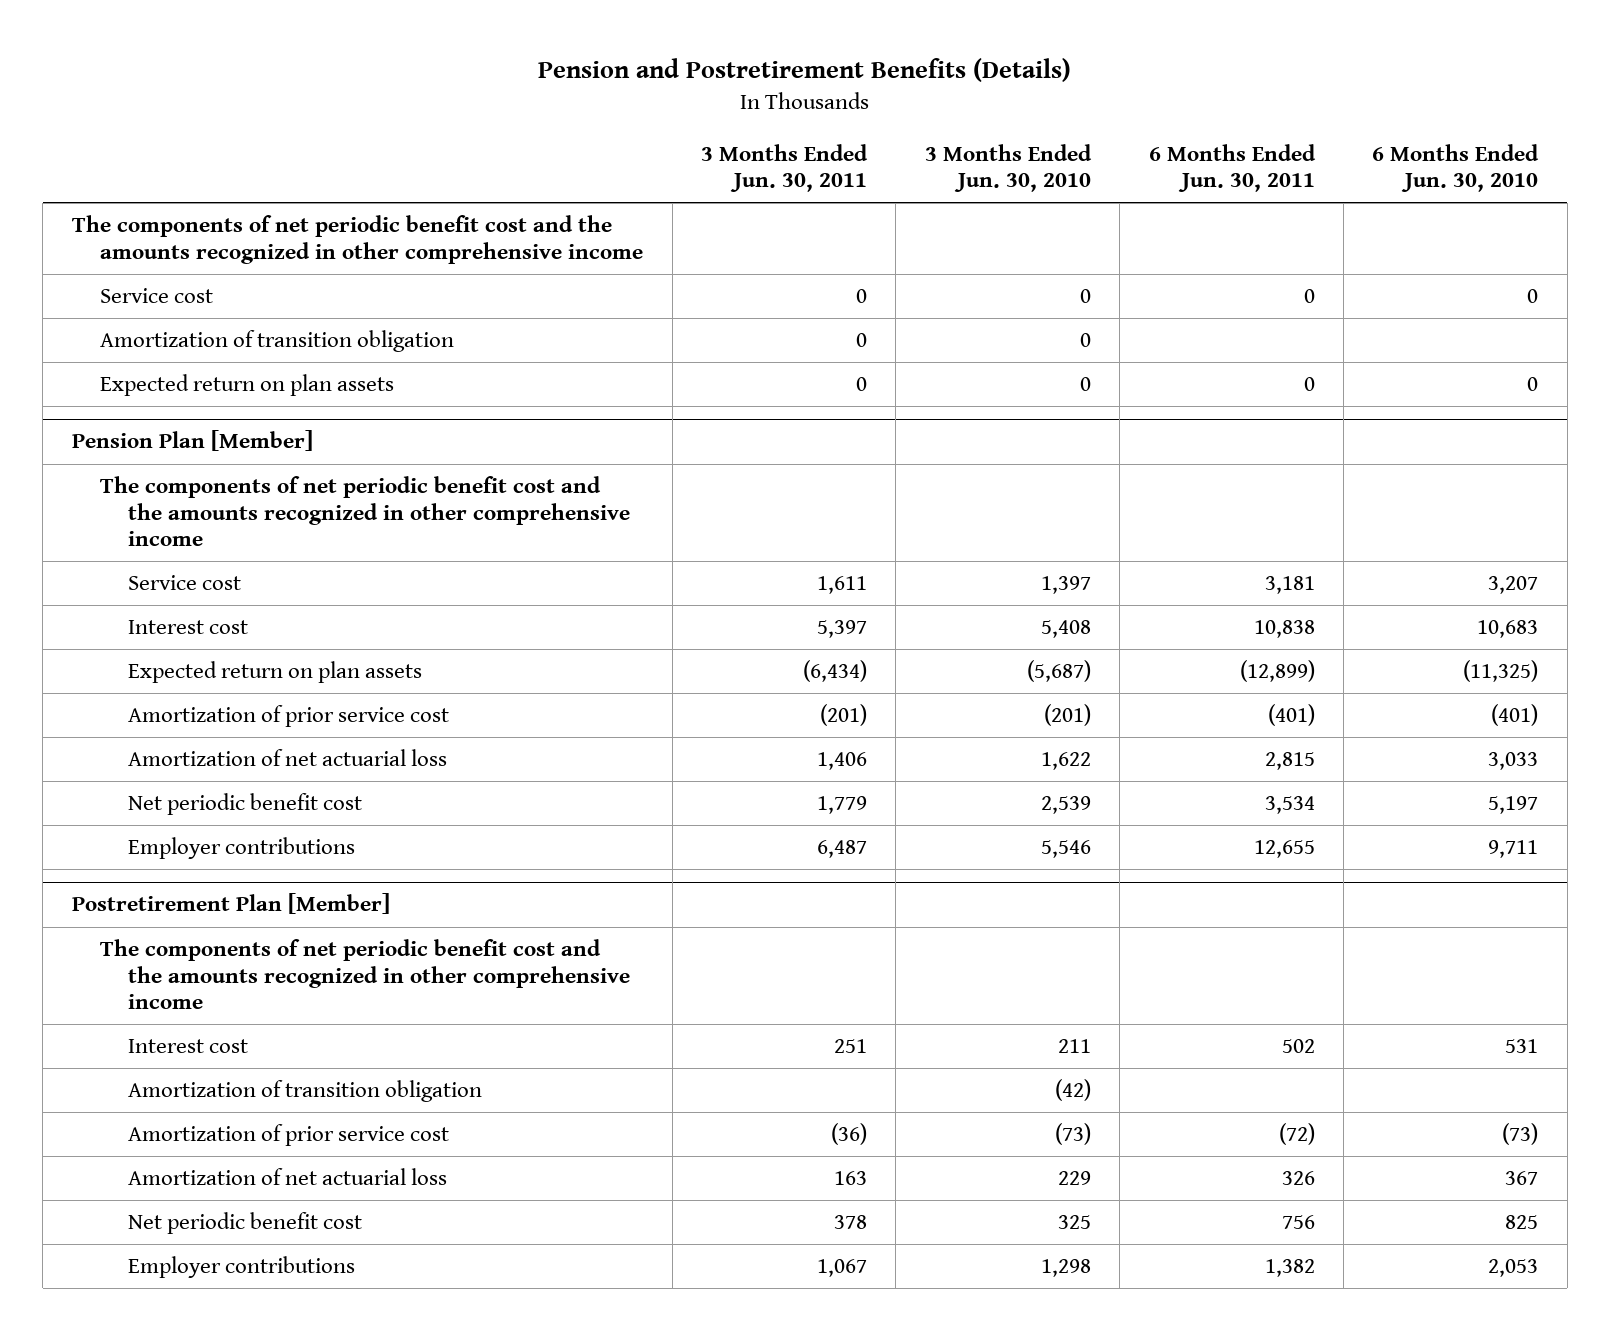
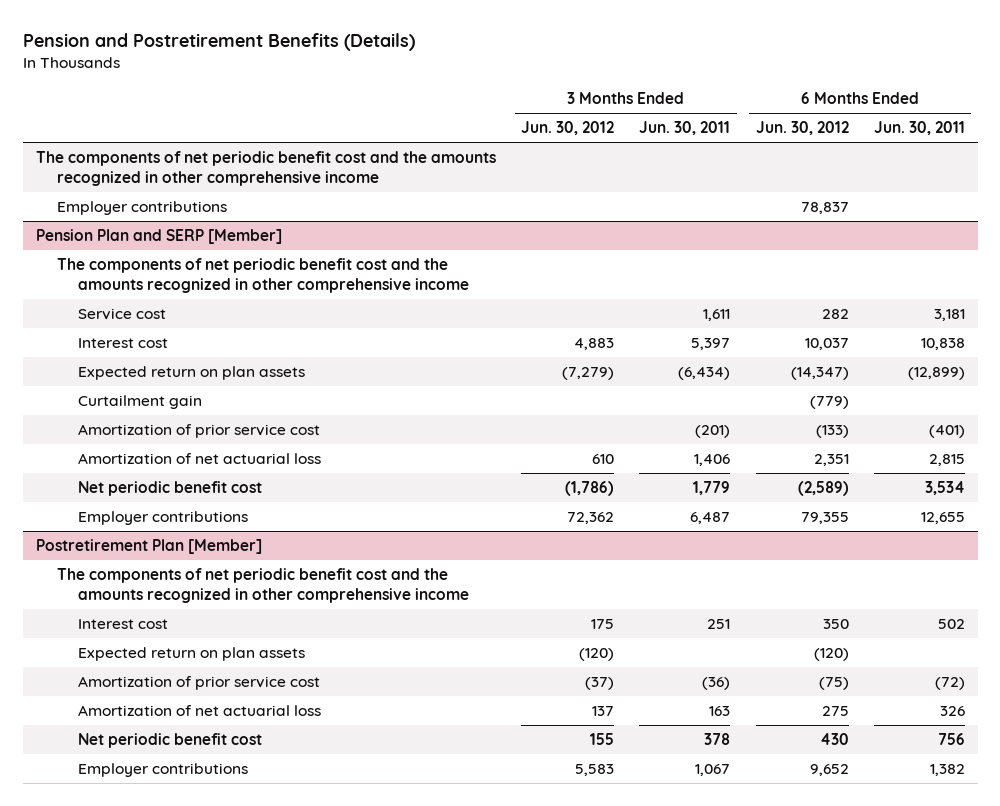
- | 3 Months Ended Jun. 30, 2011 | 3 Months Ended Jun. 30, 2010 | 6 Months Ended Jun. 30, 2011 | 6 Months Ended Jun. 30, 2010
+ | 3 Months Ended Jun. 30, 2012 | 3 Months Ended Jun. 30, 2011 | 6 Months Ended Jun. 30, 2012 | 6 Months Ended Jun. 30, 2011
- Service cost | 0 | 0 | 0 | 0
- Amortization of transition obligation | 0 | 0 | |
- Expected return on plan assets | 0 | 0 | 0 | 0
- Pension Plan [Member]
+ Employer contributions | | | 78,837 |
+ Pension Plan and SERP [Member]
+ Curtailment gain | | | (779) |
@ Postretirement Plan [Member]
- Amortization of transition obligation | | (42) | |
+ Expected return on plan assets | (120) | | (120) |

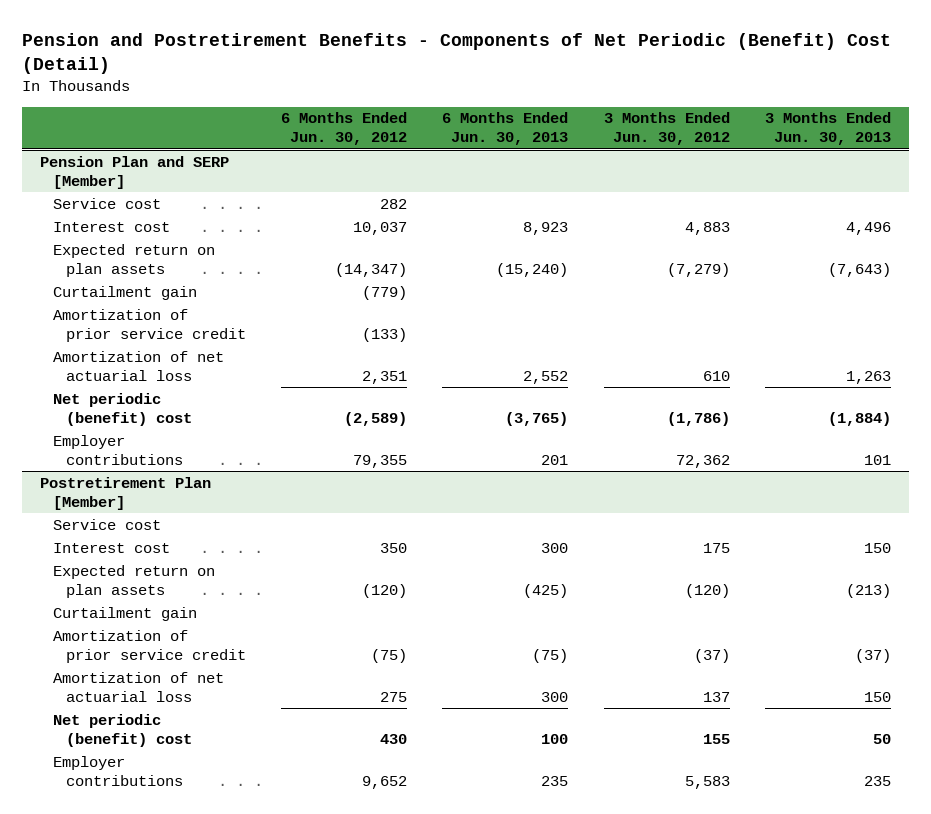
- Pension and Postretirement Benefits (Details)
+ Pension and Postretirement Benefits - Components of Net Periodic (Benefit) Cost (Detail)
- | 3 Months Ended Jun. 30, 2012 | 3 Months Ended Jun. 30, 2011 | 6 Months Ended Jun. 30, 2012 | 6 Months Ended Jun. 30, 2011
+ | 6 Months Ended Jun. 30, 2012 | 6 Months Ended Jun. 30, 2013 | 3 Months Ended Jun. 30, 2012 | 3 Months Ended Jun. 30, 2013
- The components of net periodic benefit cost and the amounts recognized in other comprehensive income
- Employer contributions | | | 78,837 |
@ Pension Plan and SERP [Member]
- The components of net periodic benefit cost and the amounts recognized in other comprehensive income
- Amortization of prior service cost | | (201) | (133) | (401)
+ Amortization of prior service credit | (133) | | |
- Net periodic benefit cost | (1,786) | 1,779 | (2,589) | 3,534
+ Net periodic (benefit) cost | (2,589) | (3,765) | (1,786) | (1,884)
@ Postretirement Plan [Member]
- The components of net periodic benefit cost and the amounts recognized in other comprehensive income
+ Service cost
- Amortization of prior service cost | (37) | (36) | (75) | (72)
+ Curtailment gain
+ Amortization of prior service credit | (75) | (75) | (37) | (37)
- Net periodic benefit cost | 155 | 378 | 430 | 756
+ Net periodic (benefit) cost | 430 | 100 | 155 | 50

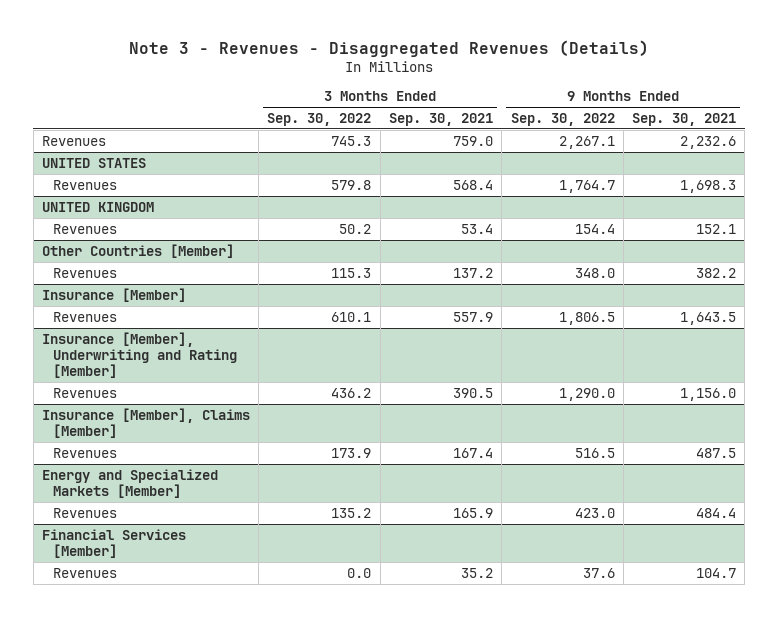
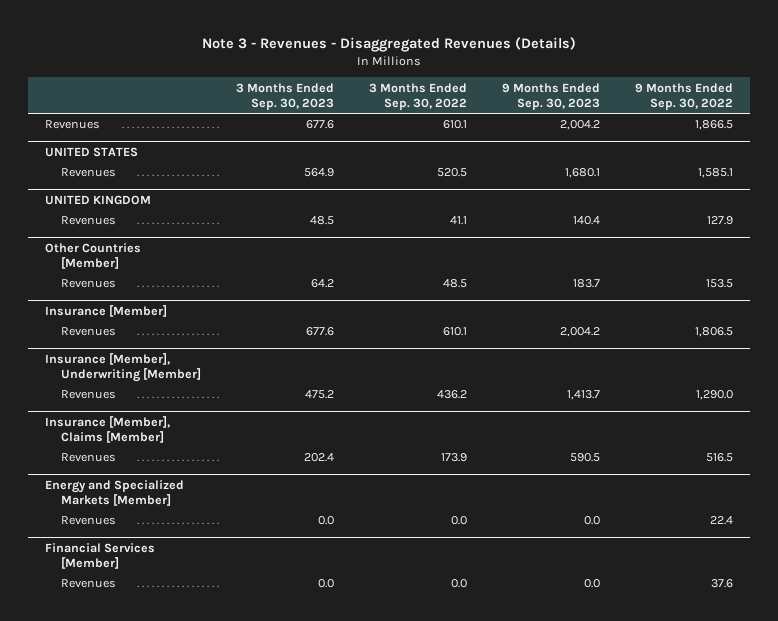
- | 3 Months Ended Sep. 30, 2022 | 3 Months Ended Sep. 30, 2021 | 9 Months Ended Sep. 30, 2022 | 9 Months Ended Sep. 30, 2021
+ | 3 Months Ended Sep. 30, 2023 | 3 Months Ended Sep. 30, 2022 | 9 Months Ended Sep. 30, 2023 | 9 Months Ended Sep. 30, 2022
- Revenues | 745.3 | 759.0 | 2,267.1 | 2,232.6
+ Revenues | 677.6 | 610.1 | 2,004.2 | 1,866.5
@ UNITED STATES
- Revenues | 579.8 | 568.4 | 1,764.7 | 1,698.3
+ Revenues | 564.9 | 520.5 | 1,680.1 | 1,585.1
@ UNITED KINGDOM
- Revenues | 50.2 | 53.4 | 154.4 | 152.1
+ Revenues | 48.5 | 41.1 | 140.4 | 127.9
@ Other Countries [Member]
- Revenues | 115.3 | 137.2 | 348.0 | 382.2
+ Revenues | 64.2 | 48.5 | 183.7 | 153.5
- Insurance [Member], Underwriting and Rating [Member]
+ Insurance [Member], Underwriting [Member]
@ Energy and Specialized Markets [Member]
- Revenues | 135.2 | 165.9 | 423.0 | 484.4
+ Revenues | 0.0 | 0.0 | 0.0 | 22.4

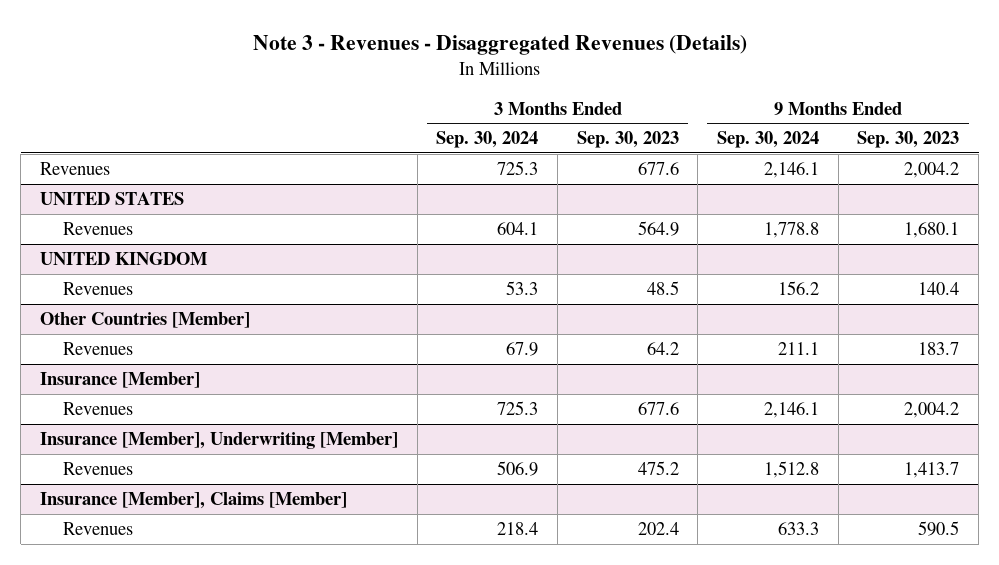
- | 3 Months Ended Sep. 30, 2023 | 3 Months Ended Sep. 30, 2022 | 9 Months Ended Sep. 30, 2023 | 9 Months Ended Sep. 30, 2022
+ | 3 Months Ended Sep. 30, 2024 | 3 Months Ended Sep. 30, 2023 | 9 Months Ended Sep. 30, 2024 | 9 Months Ended Sep. 30, 2023
- Energy and Specialized Markets [Member]
- Revenues | 0.0 | 0.0 | 0.0 | 22.4
- Financial Services [Member]
- Revenues | 0.0 | 0.0 | 0.0 | 37.6

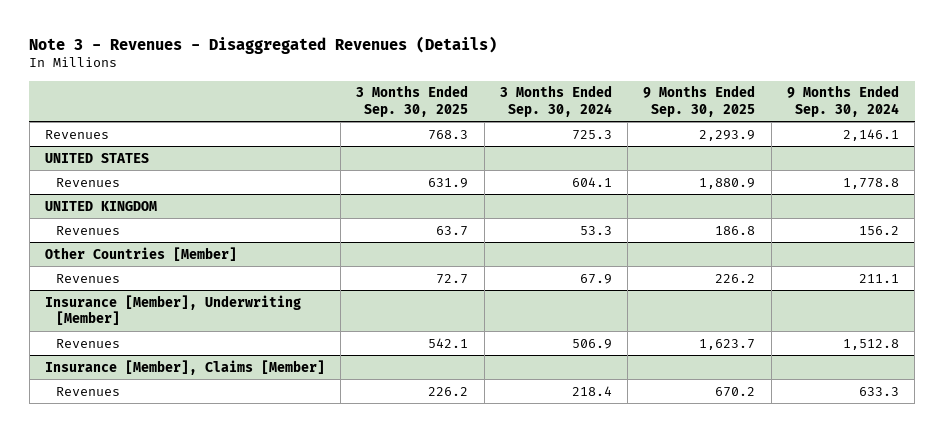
- | 3 Months Ended Sep. 30, 2024 | 3 Months Ended Sep. 30, 2023 | 9 Months Ended Sep. 30, 2024 | 9 Months Ended Sep. 30, 2023
+ | 3 Months Ended Sep. 30, 2025 | 3 Months Ended Sep. 30, 2024 | 9 Months Ended Sep. 30, 2025 | 9 Months Ended Sep. 30, 2024
- Insurance [Member]
- Revenues | 725.3 | 677.6 | 2,146.1 | 2,004.2

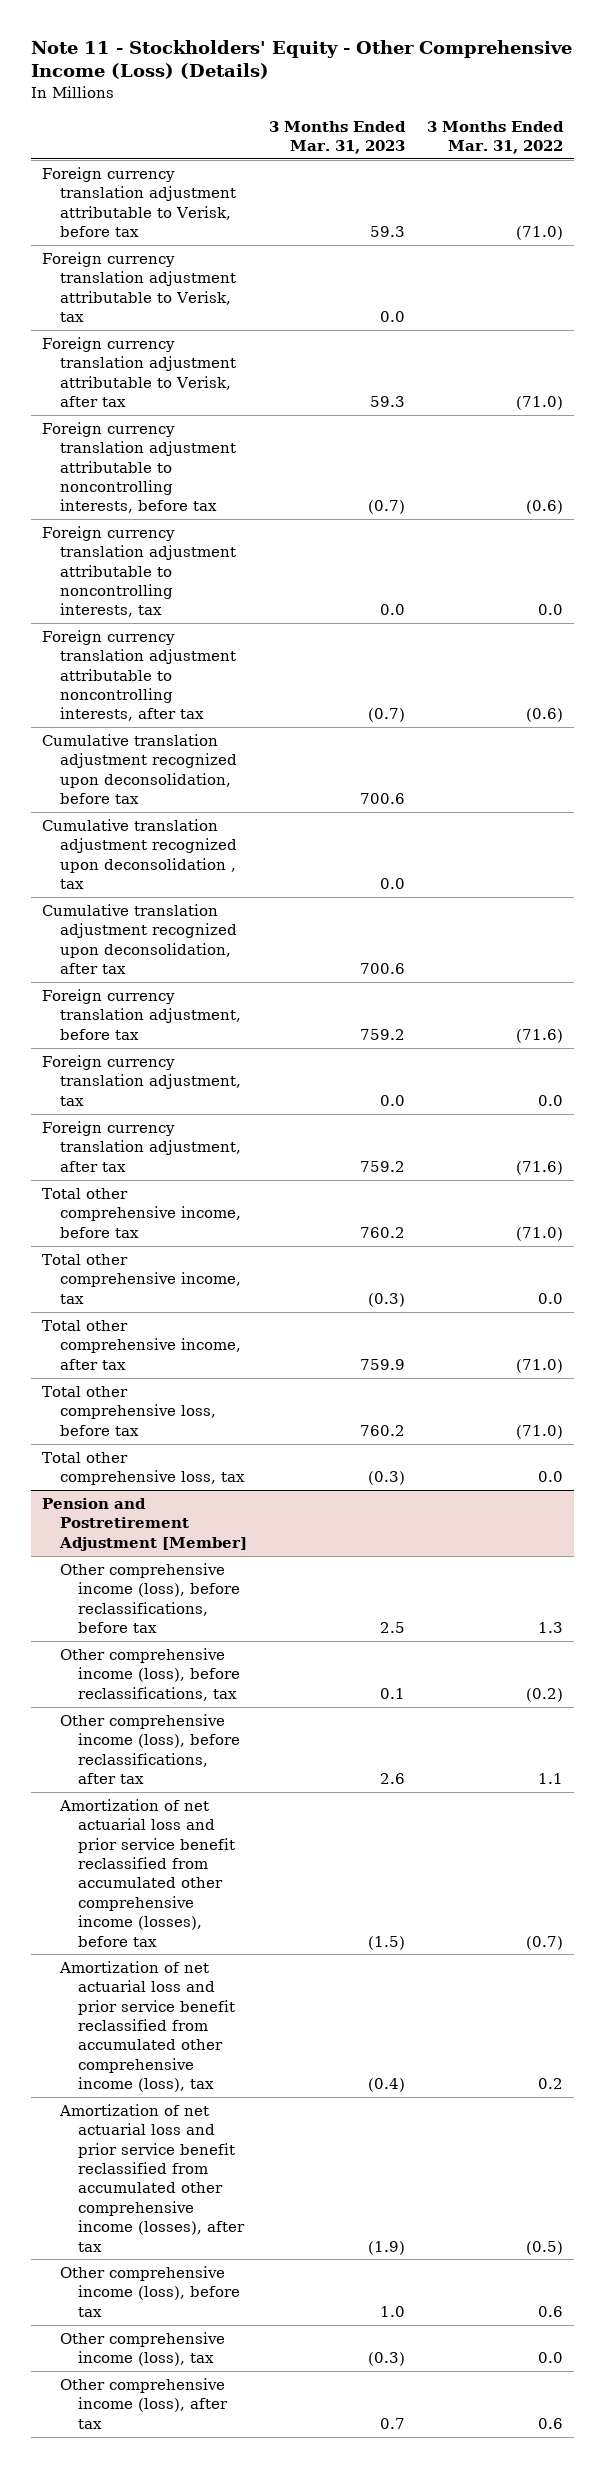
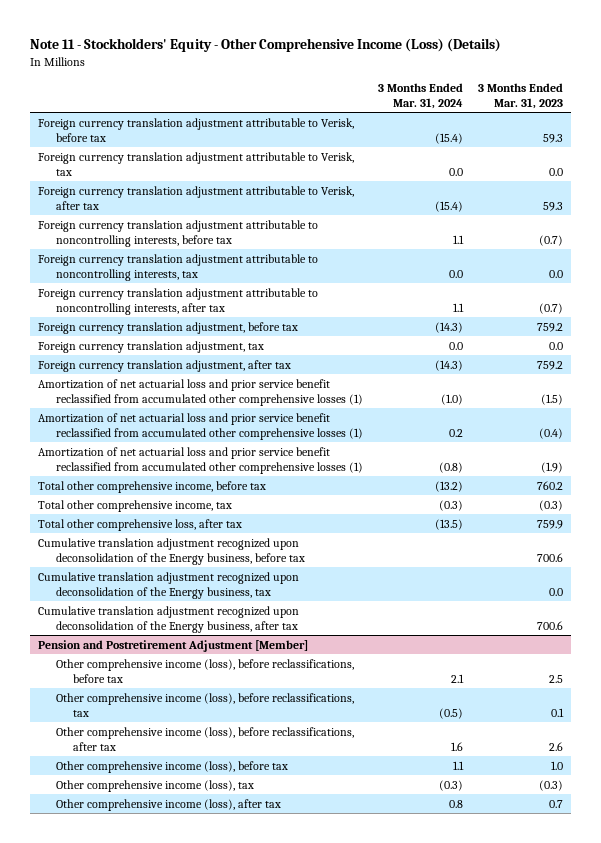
- | 3 Months Ended Mar. 31, 2023 | 3 Months Ended Mar. 31, 2022
+ | 3 Months Ended Mar. 31, 2024 | 3 Months Ended Mar. 31, 2023
- Cumulative translation adjustment recognized upon deconsolidation, before tax | 700.6 |
- Cumulative translation adjustment recognized upon deconsolidation , tax | 0.0 |
- Cumulative translation adjustment recognized upon deconsolidation, after tax | 700.6 |
+ Amortization of net actuarial loss and prior service benefit reclassified from accumulated other comprehensive losses (1) | (1.0) | (1.5)
+ Amortization of net actuarial loss and prior service benefit reclassified from accumulated other comprehensive losses (1) | 0.2 | (0.4)
+ Amortization of net actuarial loss and prior service benefit reclassified from accumulated other comprehensive losses (1) | (0.8) | (1.9)
- Total other comprehensive income, after tax | 759.9 | (71.0)
- Total other comprehensive loss, before tax | 760.2 | (71.0)
- Total other comprehensive loss, tax | (0.3) | 0.0
+ Total other comprehensive loss, after tax | (13.5) | 759.9
+ Cumulative translation adjustment recognized upon deconsolidation of the Energy business, before tax | | 700.6
+ Cumulative translation adjustment recognized upon deconsolidation of the Energy business, tax | | 0.0
+ Cumulative translation adjustment recognized upon deconsolidation of the Energy business, after tax | | 700.6
@ Pension and Postretirement Adjustment [Member]
- Amortization of net actuarial loss and prior service benefit reclassified from accumulated other comprehensive income (losses), before tax | (1.5) | (0.7)
- Amortization of net actuarial loss and prior service benefit reclassified from accumulated other comprehensive income (loss), tax | (0.4) | 0.2
- Amortization of net actuarial loss and prior service benefit reclassified from accumulated other comprehensive income (losses), after tax | (1.9) | (0.5)

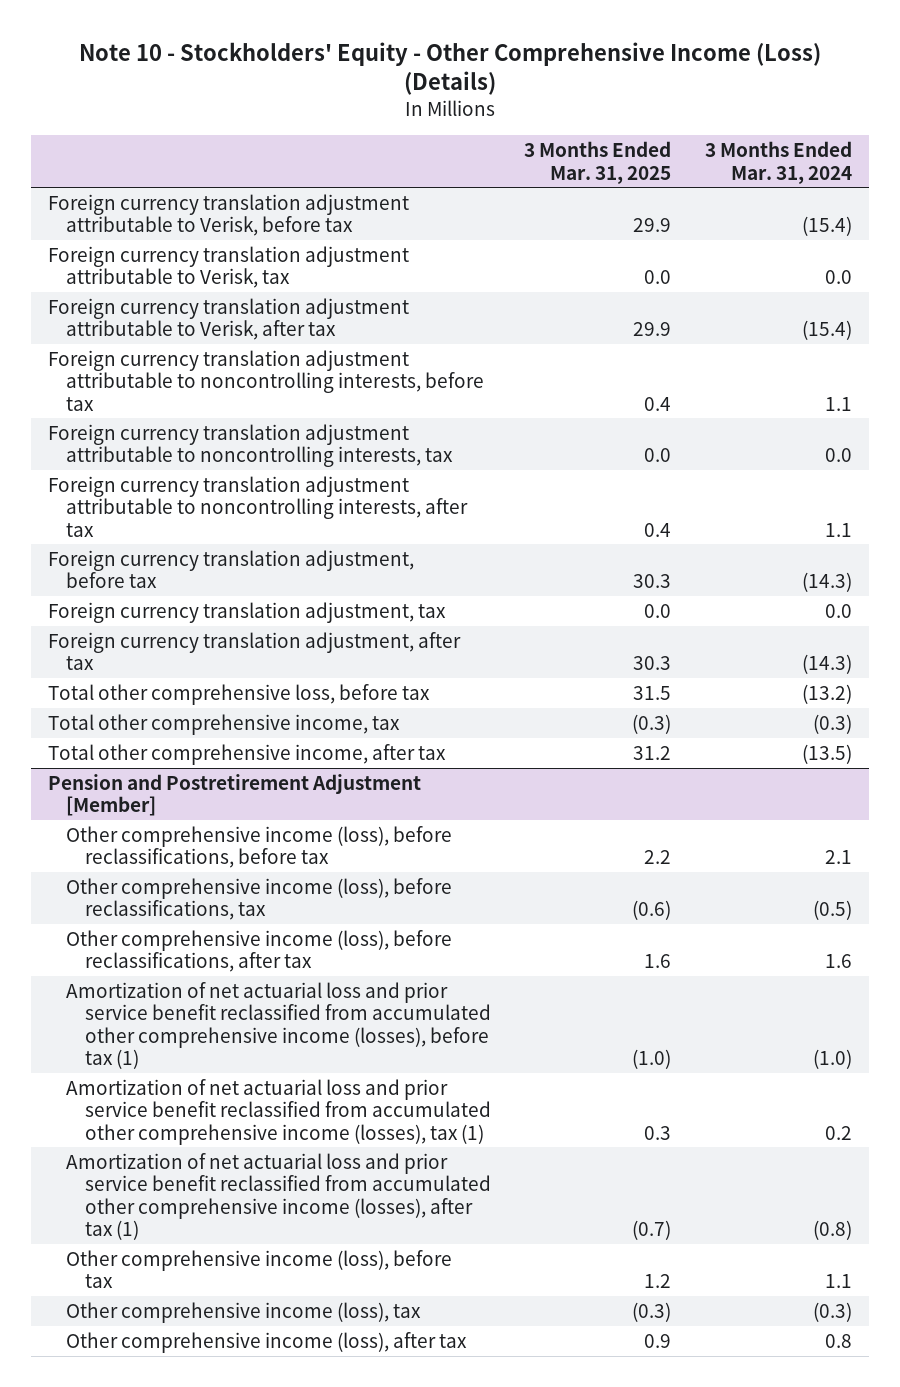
- Note 11 - Stockholders' Equity - Other Comprehensive Income (Loss) (Details)
+ Note 10 - Stockholders' Equity - Other Comprehensive Income (Loss) (Details)
- | 3 Months Ended Mar. 31, 2024 | 3 Months Ended Mar. 31, 2023
+ | 3 Months Ended Mar. 31, 2025 | 3 Months Ended Mar. 31, 2024
- Amortization of net actuarial loss and prior service benefit reclassified from accumulated other comprehensive losses (1) | (1.0) | (1.5)
- Amortization of net actuarial loss and prior service benefit reclassified from accumulated other comprehensive losses (1) | 0.2 | (0.4)
- Amortization of net actuarial loss and prior service benefit reclassified from accumulated other comprehensive losses (1) | (0.8) | (1.9)
- Total other comprehensive income, before tax | (13.2) | 760.2
+ Total other comprehensive loss, before tax | 31.5 | (13.2)
- Total other comprehensive loss, after tax | (13.5) | 759.9
- Cumulative translation adjustment recognized upon deconsolidation of the Energy business, before tax | | 700.6
- Cumulative translation adjustment recognized upon deconsolidation of the Energy business, tax | | 0.0
- Cumulative translation adjustment recognized upon deconsolidation of the Energy business, after tax | | 700.6
+ Total other comprehensive income, after tax | 31.2 | (13.5)
@ Pension and Postretirement Adjustment [Member]
+ Amortization of net actuarial loss and prior service benefit reclassified from accumulated other comprehensive income (losses), before tax (1) | (1.0) | (1.0)
+ Amortization of net actuarial loss and prior service benefit reclassified from accumulated other comprehensive income (losses), tax (1) | 0.3 | 0.2
+ Amortization of net actuarial loss and prior service benefit reclassified from accumulated other comprehensive income (losses), after tax (1) | (0.7) | (0.8)

